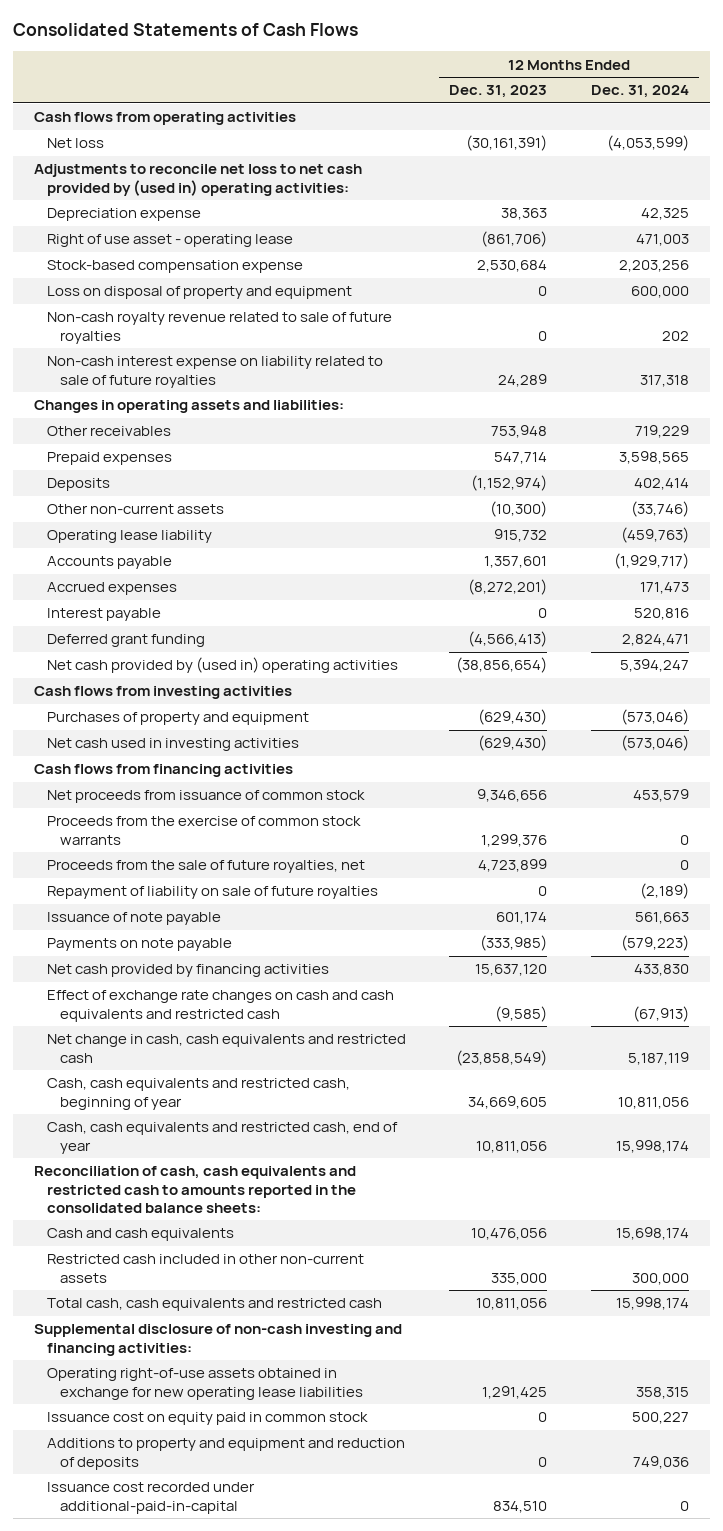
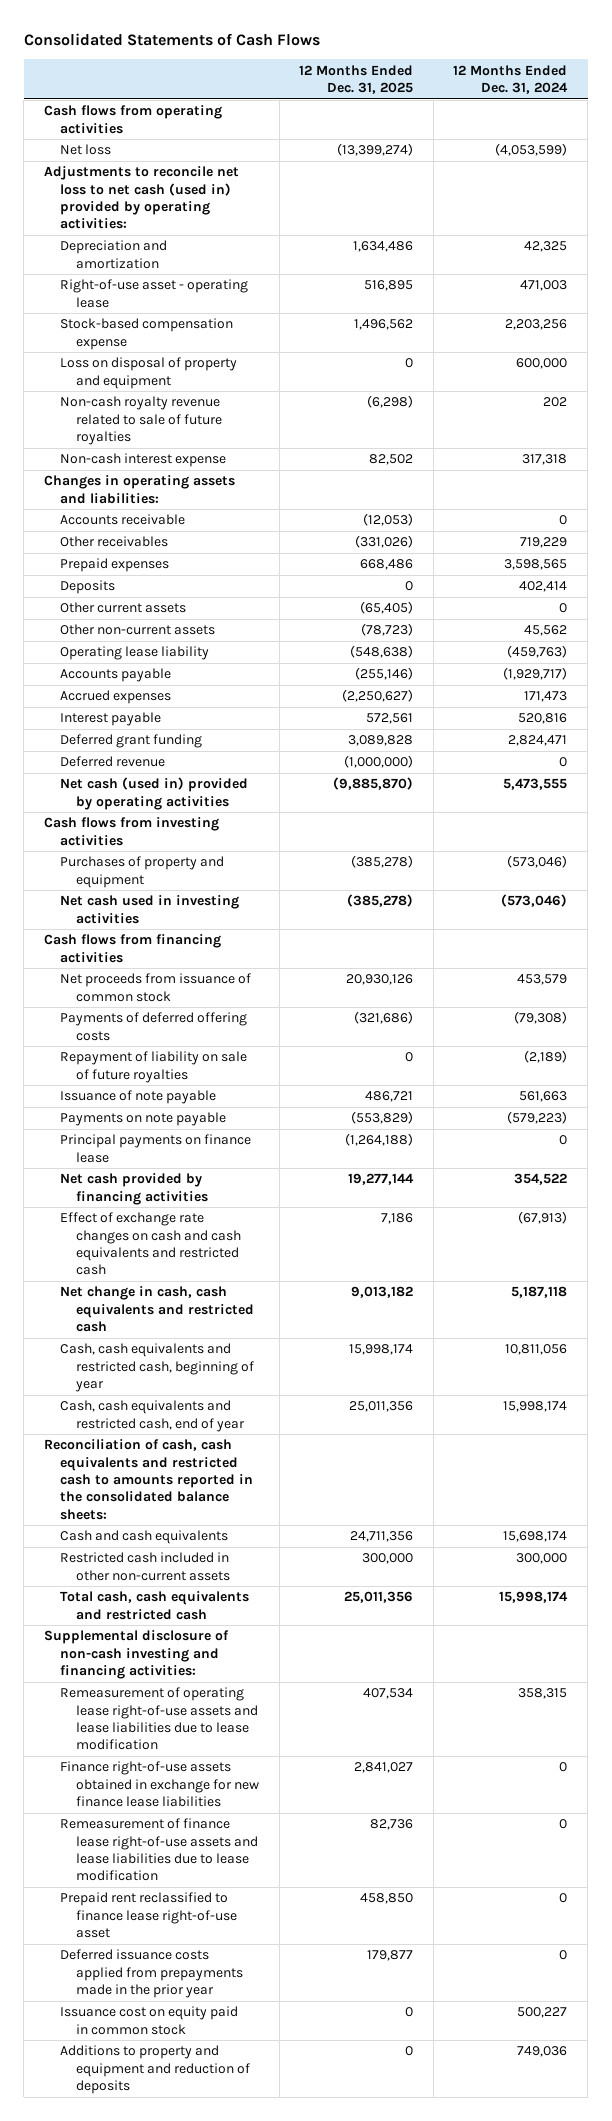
- | 12 Months Ended Dec. 31, 2023 | 12 Months Ended Dec. 31, 2024
+ | 12 Months Ended Dec. 31, 2025 | 12 Months Ended Dec. 31, 2024
- Adjustments to reconcile net loss to net cash provided by (used in) operating activities:
- Depreciation expense | 38,363 | 42,325
- Right of use asset - operating lease | (861,706) | 471,003
+ Adjustments to reconcile net loss to net cash (used in) provided by operating activities:
+ Depreciation and amortization | 1,634,486 | 42,325
+ Right-of-use asset - operating lease | 516,895 | 471,003
- Non-cash interest expense on liability related to sale of future royalties | 24,289 | 317,318
+ Non-cash interest expense | 82,502 | 317,318
+ Accounts receivable | (12,053) | 0
- Other non-current assets | (10,300) | (33,746)
+ Other current assets | (65,405) | 0
+ Other non-current assets | (78,723) | 45,562
- Net cash provided by (used in) operating activities | (38,856,654) | 5,394,247
+ Deferred revenue | (1,000,000) | 0
+ Net cash (used in) provided by operating activities | (9,885,870) | 5,473,555
- Proceeds from the exercise of common stock warrants | 1,299,376 | 0
- Proceeds from the sale of future royalties, net | 4,723,899 | 0
+ Payments of deferred offering costs | (321,686) | (79,308)
- Net cash provided by financing activities | 15,637,120 | 433,830
+ Principal payments on finance lease | (1,264,188) | 0
+ Net cash provided by financing activities | 19,277,144 | 354,522
- Net change in cash, cash equivalents and restricted cash | (23,858,549) | 5,187,119
+ Net change in cash, cash equivalents and restricted cash | 9,013,182 | 5,187,118
- Operating right-of-use assets obtained in exchange for new operating lease liabilities | 1,291,425 | 358,315
+ Remeasurement of operating lease right-of-use assets and lease liabilities due to lease modification | 407,534 | 358,315
+ Finance right-of-use assets obtained in exchange for new finance lease liabilities | 2,841,027 | 0
+ Remeasurement of finance lease right-of-use assets and lease liabilities due to lease modification | 82,736 | 0
+ Prepaid rent reclassified to finance lease right-of-use asset | 458,850 | 0
+ Deferred issuance costs applied from prepayments made in the prior year | 179,877 | 0
- Issuance cost recorded under additional-paid-in-capital | 834,510 | 0

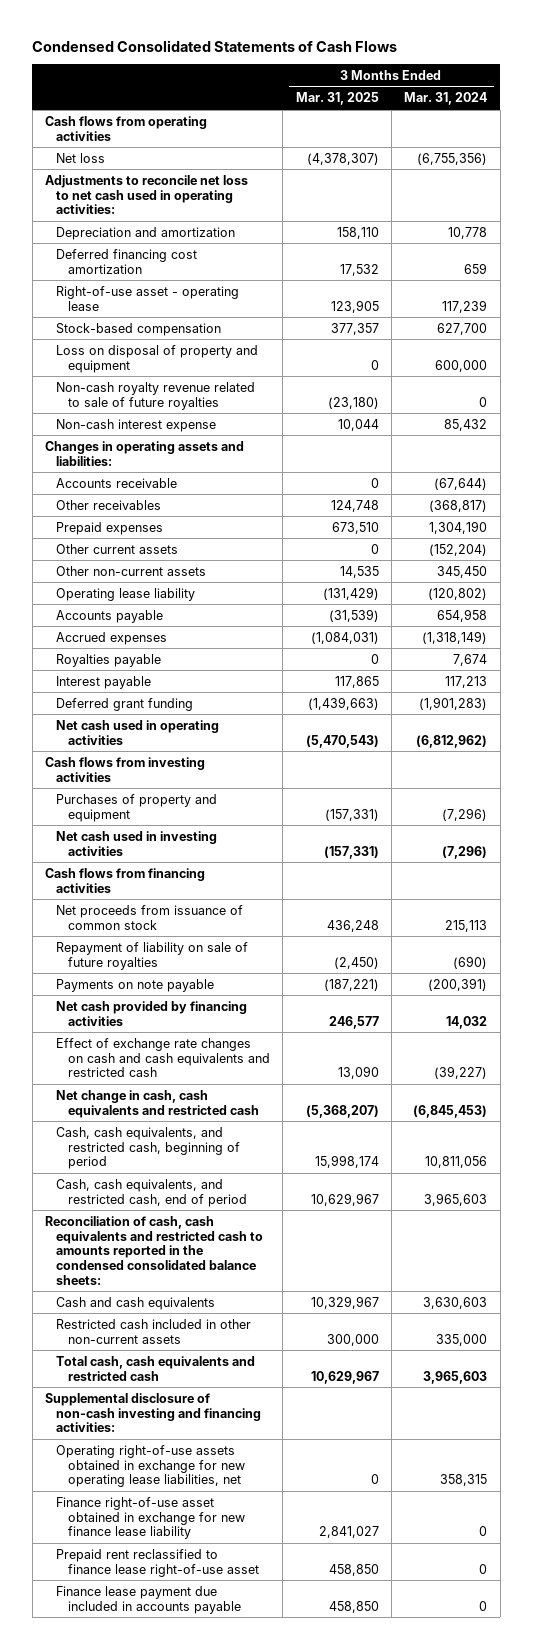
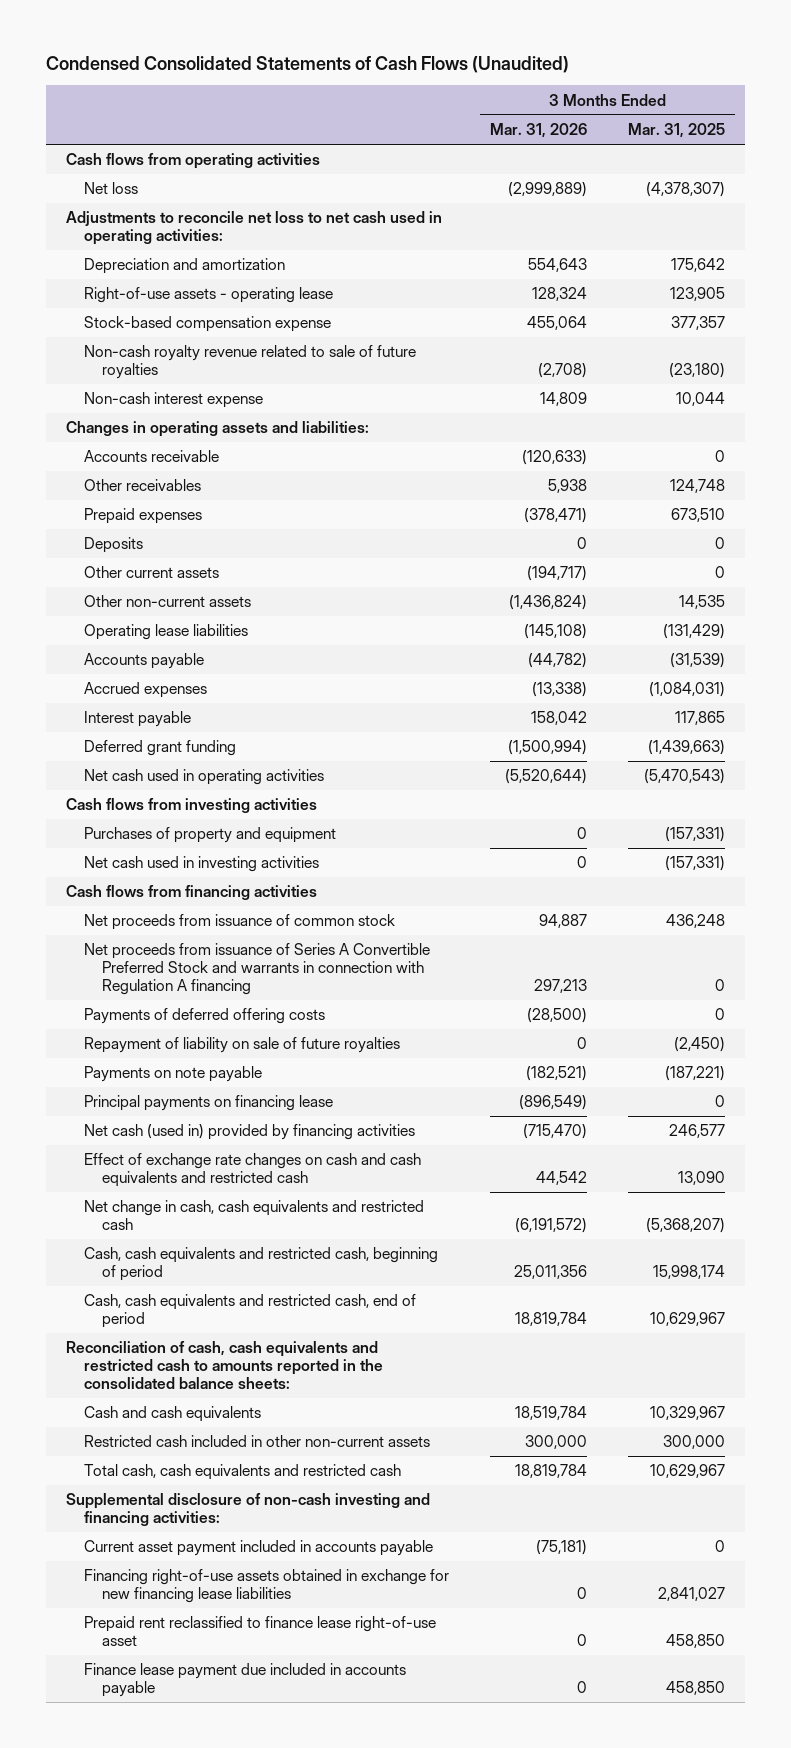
- Condensed Consolidated Statements of Cash Flows
+ Condensed Consolidated Statements of Cash Flows (Unaudited)
- | 3 Months Ended Mar. 31, 2025 | 3 Months Ended Mar. 31, 2024
+ | 3 Months Ended Mar. 31, 2026 | 3 Months Ended Mar. 31, 2025
- Depreciation and amortization | 158,110 | 10,778
- Deferred financing cost amortization | 17,532 | 659
- Right-of-use asset - operating lease | 123,905 | 117,239
- Stock-based compensation | 377,357 | 627,700
- Loss on disposal of property and equipment | 0 | 600,000
+ Depreciation and amortization | 554,643 | 175,642
+ Right-of-use assets - operating lease | 128,324 | 123,905
+ Stock-based compensation expense | 455,064 | 377,357
+ Deposits | 0 | 0
- Operating lease liability | (131,429) | (120,802)
+ Operating lease liabilities | (145,108) | (131,429)
- Royalties payable | 0 | 7,674
+ Net proceeds from issuance of Series A Convertible Preferred Stock and warrants in connection with Regulation A financing | 297,213 | 0
+ Payments of deferred offering costs | (28,500) | 0
- Net cash provided by financing activities | 246,577 | 14,032
+ Principal payments on financing lease | (896,549) | 0
+ Net cash (used in) provided by financing activities | (715,470) | 246,577
- Cash, cash equivalents, and restricted cash, beginning of period | 15,998,174 | 10,811,056
- Cash, cash equivalents, and restricted cash, end of period | 10,629,967 | 3,965,603
- Reconciliation of cash, cash equivalents and restricted cash to amounts reported in the condensed consolidated balance sheets:
+ Cash, cash equivalents and restricted cash, beginning of period | 25,011,356 | 15,998,174
+ Cash, cash equivalents and restricted cash, end of period | 18,819,784 | 10,629,967
+ Reconciliation of cash, cash equivalents and restricted cash to amounts reported in the consolidated balance sheets:
- Operating right-of-use assets obtained in exchange for new operating lease liabilities, net | 0 | 358,315
- Finance right-of-use asset obtained in exchange for new finance lease liability | 2,841,027 | 0
+ Current asset payment included in accounts payable | (75,181) | 0
+ Financing right-of-use assets obtained in exchange for new financing lease liabilities | 0 | 2,841,027

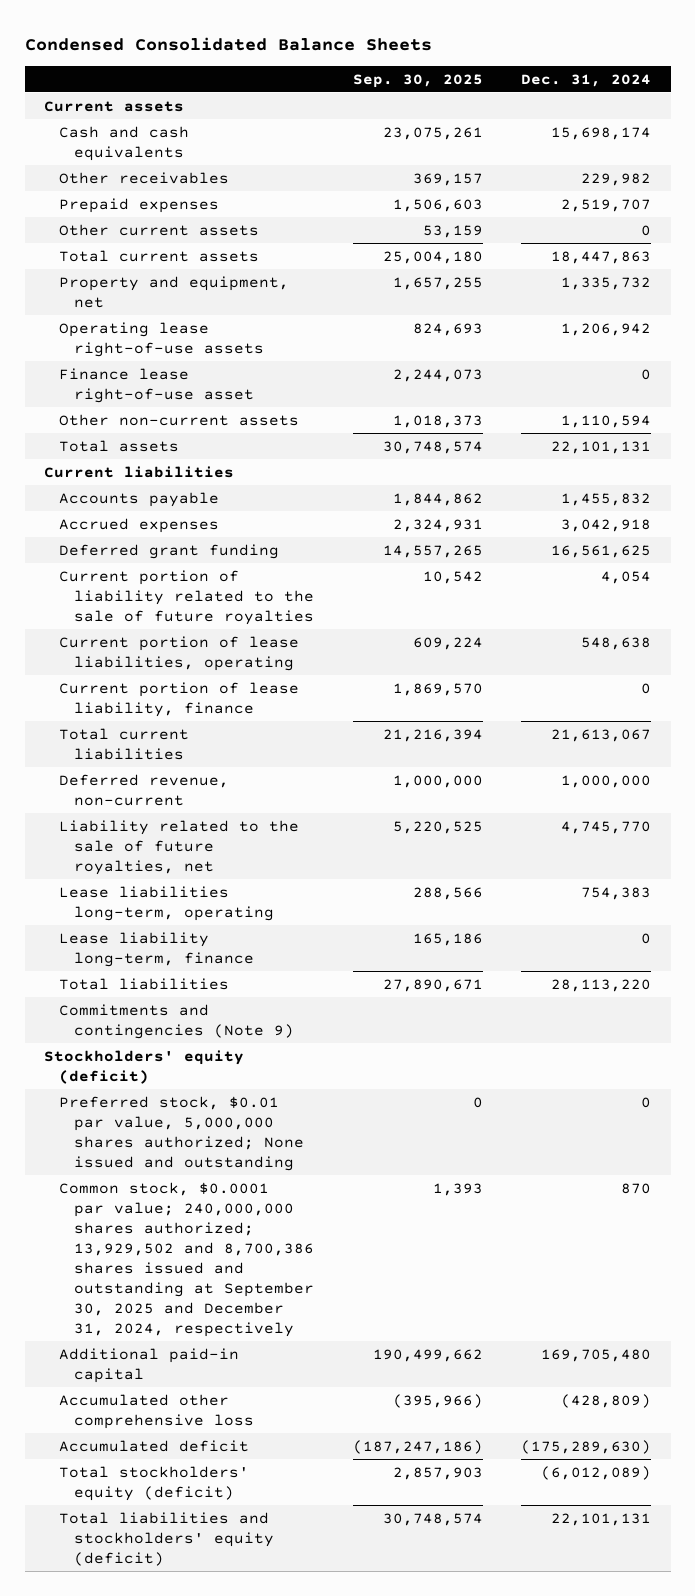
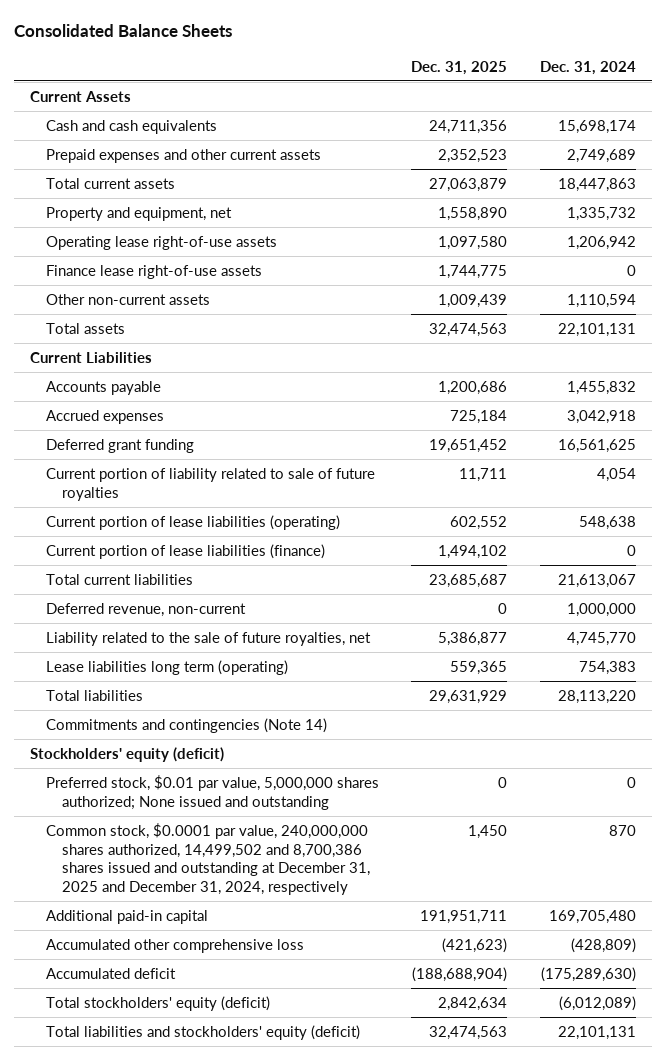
- Condensed Consolidated Balance Sheets
+ Consolidated Balance Sheets
- | Sep. 30, 2025 | Dec. 31, 2024
+ | Dec. 31, 2025 | Dec. 31, 2024
- Current assets
+ Current Assets
- Other receivables | 369,157 | 229,982
- Prepaid expenses | 1,506,603 | 2,519,707
- Other current assets | 53,159 | 0
+ Prepaid expenses and other current assets | 2,352,523 | 2,749,689
- Finance lease right-of-use asset | 2,244,073 | 0
+ Finance lease right-of-use assets | 1,744,775 | 0
- Current liabilities
+ Current Liabilities
- Current portion of liability related to the sale of future royalties | 10,542 | 4,054
- Current portion of lease liabilities, operating | 609,224 | 548,638
- Current portion of lease liability, finance | 1,869,570 | 0
+ Current portion of liability related to sale of future royalties | 11,711 | 4,054
+ Current portion of lease liabilities (operating) | 602,552 | 548,638
+ Current portion of lease liabilities (finance) | 1,494,102 | 0
- Lease liabilities long-term, operating | 288,566 | 754,383
- Lease liability long-term, finance | 165,186 | 0
+ Lease liabilities long term (operating) | 559,365 | 754,383
- Commitments and contingencies (Note 9)
+ Commitments and contingencies (Note 14)
- Common stock, $0.0001 par value; 240,000,000 shares authorized; 13,929,502 and 8,700,386 shares issued and outstanding at September 30, 2025 and December 31, 2024, respectively | 1,393 | 870
+ Common stock, $0.0001 par value, 240,000,000 shares authorized, 14,499,502 and 8,700,386 shares issued and outstanding at December 31, 2025 and December 31, 2024, respectively | 1,450 | 870

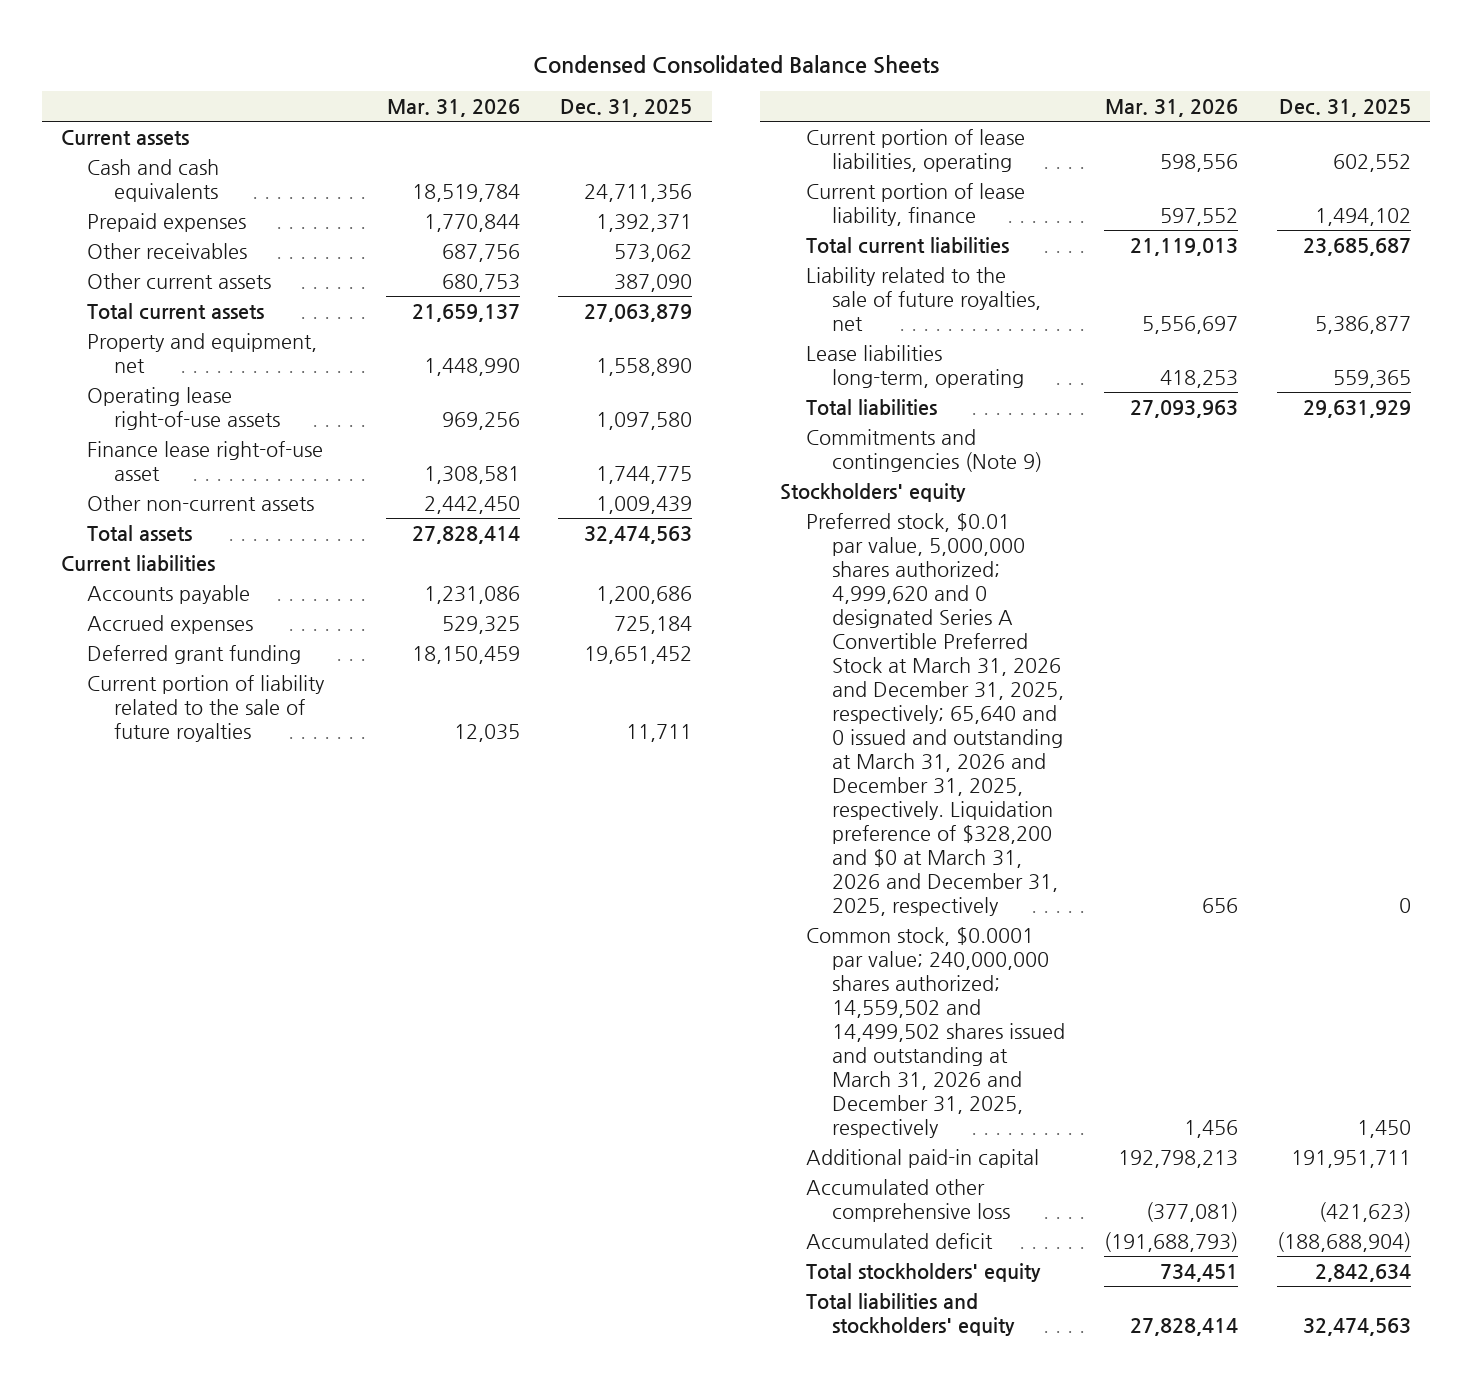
- Consolidated Balance Sheets
+ Condensed Consolidated Balance Sheets
- | Dec. 31, 2025 | Dec. 31, 2024
+ | Mar. 31, 2026 | Dec. 31, 2025
- Current Assets
+ Current assets
- Prepaid expenses and other current assets | 2,352,523 | 2,749,689
+ Prepaid expenses | 1,770,844 | 1,392,371
+ Other receivables | 687,756 | 573,062
+ Other current assets | 680,753 | 387,090
- Finance lease right-of-use assets | 1,744,775 | 0
+ Finance lease right-of-use asset | 1,308,581 | 1,744,775
- Current Liabilities
+ Current liabilities
- Current portion of liability related to sale of future royalties | 11,711 | 4,054
- Current portion of lease liabilities (operating) | 602,552 | 548,638
- Current portion of lease liabilities (finance) | 1,494,102 | 0
+ Current portion of liability related to the sale of future royalties | 12,035 | 11,711
+ Current portion of lease liabilities, operating | 598,556 | 602,552
+ Current portion of lease liability, finance | 597,552 | 1,494,102
- Deferred revenue, non-current | 0 | 1,000,000
- Lease liabilities long term (operating) | 559,365 | 754,383
+ Lease liabilities long-term, operating | 418,253 | 559,365
- Commitments and contingencies (Note 14)
- Stockholders' equity (deficit)
- Preferred stock, $0.01 par value, 5,000,000 shares authorized; None issued and outstanding | 0 | 0
- Common stock, $0.0001 par value, 240,000,000 shares authorized, 14,499,502 and 8,700,386 shares issued and outstanding at December 31, 2025 and December 31, 2024, respectively | 1,450 | 870
+ Commitments and contingencies (Note 9)
+ Stockholders' equity
+ Preferred stock, $0.01 par value, 5,000,000 shares authorized; 4,999,620 and 0 designated Series A Convertible Preferred Stock at March 31, 2026 and December 31, 2025, respectively; 65,640 and 0 issued and outstanding at March 31, 2026 and December 31, 2025, respectively. Liquidation preference of $328,200 and $0 at March 31, 2026 and December 31, 2025, respectively | 656 | 0
+ Common stock, $0.0001 par value; 240,000,000 shares authorized; 14,559,502 and 14,499,502 shares issued and outstanding at March 31, 2026 and December 31, 2025, respectively | 1,456 | 1,450
- Total stockholders' equity (deficit) | 2,842,634 | (6,012,089)
- Total liabilities and stockholders' equity (deficit) | 32,474,563 | 22,101,131
+ Total stockholders' equity | 734,451 | 2,842,634
+ Total liabilities and stockholders' equity | 27,828,414 | 32,474,563

